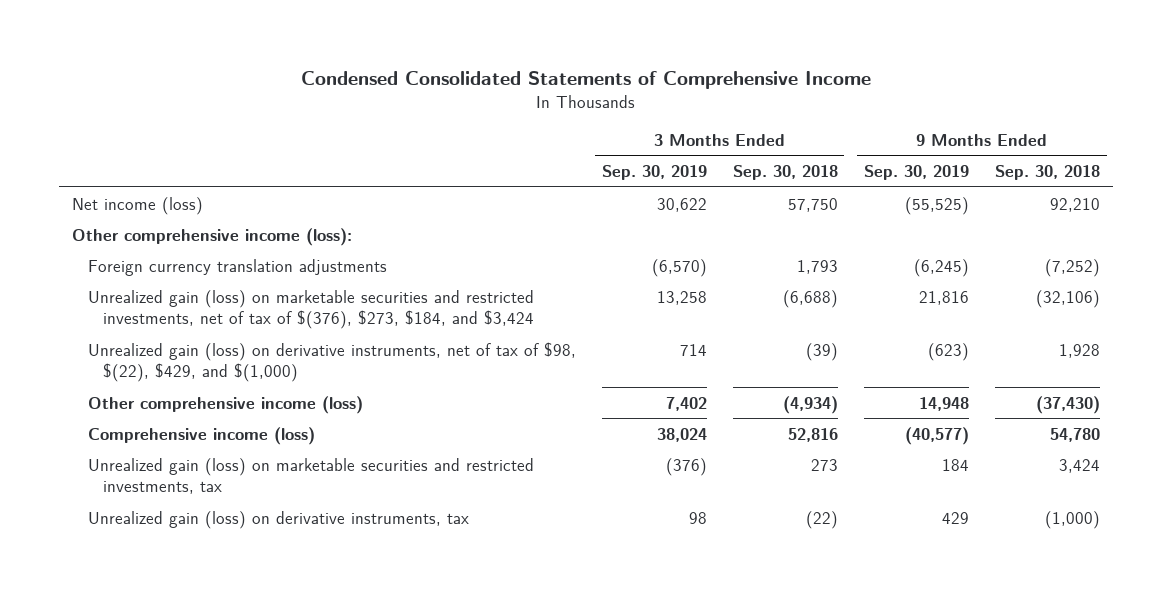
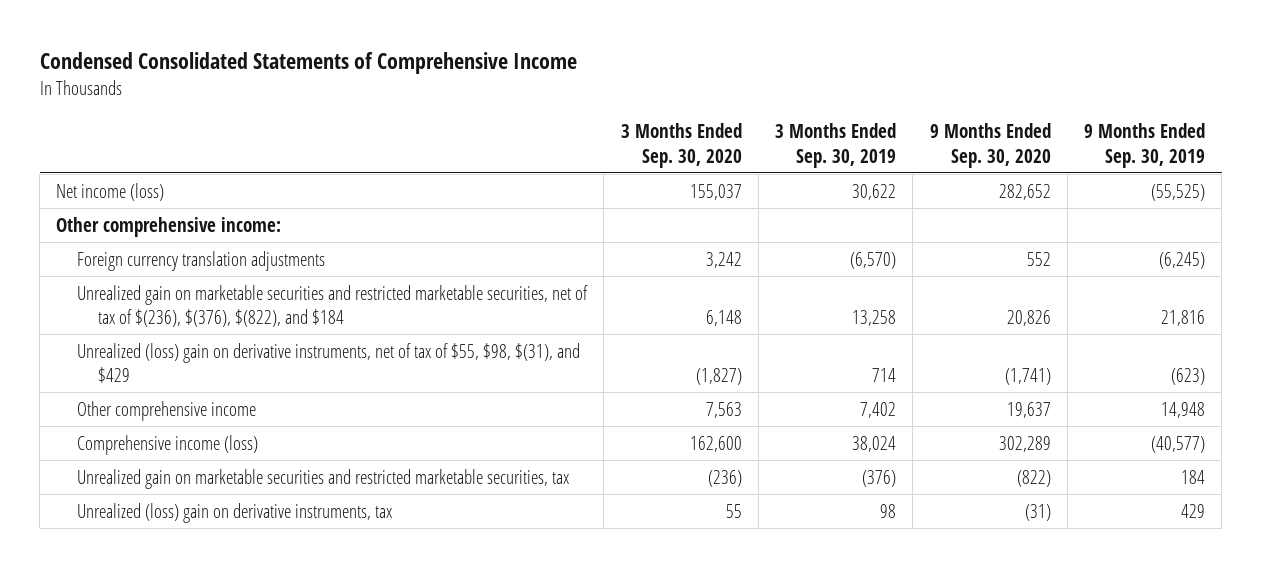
- | 3 Months Ended Sep. 30, 2019 | 3 Months Ended Sep. 30, 2018 | 9 Months Ended Sep. 30, 2019 | 9 Months Ended Sep. 30, 2018
+ | 3 Months Ended Sep. 30, 2020 | 3 Months Ended Sep. 30, 2019 | 9 Months Ended Sep. 30, 2020 | 9 Months Ended Sep. 30, 2019
- Other comprehensive income (loss):
+ Other comprehensive income:
- Unrealized gain (loss) on marketable securities and restricted investments, net of tax of $(376), $273, $184, and $3,424 | 13,258 | (6,688) | 21,816 | (32,106)
- Unrealized gain (loss) on derivative instruments, net of tax of $98, $(22), $429, and $(1,000) | 714 | (39) | (623) | 1,928
- Other comprehensive income (loss) | 7,402 | (4,934) | 14,948 | (37,430)
+ Unrealized gain on marketable securities and restricted marketable securities, net of tax of $(236), $(376), $(822), and $184 | 6,148 | 13,258 | 20,826 | 21,816
+ Unrealized (loss) gain on derivative instruments, net of tax of $55, $98, $(31), and $429 | (1,827) | 714 | (1,741) | (623)
+ Other comprehensive income | 7,563 | 7,402 | 19,637 | 14,948
- Unrealized gain (loss) on marketable securities and restricted investments, tax | (376) | 273 | 184 | 3,424
- Unrealized gain (loss) on derivative instruments, tax | 98 | (22) | 429 | (1,000)
+ Unrealized gain on marketable securities and restricted marketable securities, tax | (236) | (376) | (822) | 184
+ Unrealized (loss) gain on derivative instruments, tax | 55 | 98 | (31) | 429

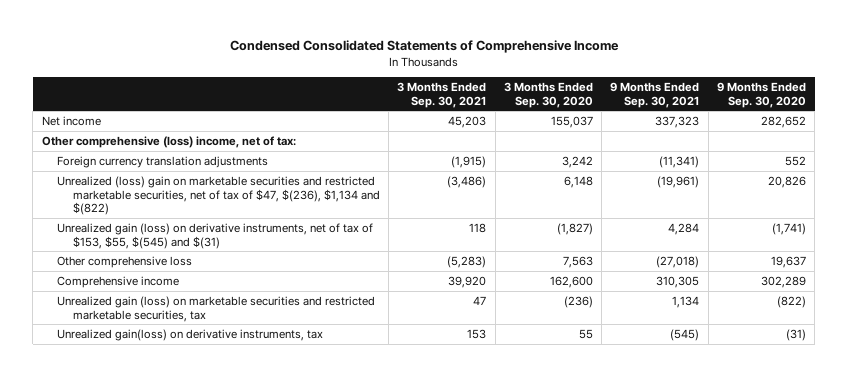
- | 3 Months Ended Sep. 30, 2020 | 3 Months Ended Sep. 30, 2019 | 9 Months Ended Sep. 30, 2020 | 9 Months Ended Sep. 30, 2019
+ | 3 Months Ended Sep. 30, 2021 | 3 Months Ended Sep. 30, 2020 | 9 Months Ended Sep. 30, 2021 | 9 Months Ended Sep. 30, 2020
- Net income (loss) | 155,037 | 30,622 | 282,652 | (55,525)
- Other comprehensive income:
+ Net income | 45,203 | 155,037 | 337,323 | 282,652
+ Other comprehensive (loss) income, net of tax:
- Unrealized gain on marketable securities and restricted marketable securities, net of tax of $(236), $(376), $(822), and $184 | 6,148 | 13,258 | 20,826 | 21,816
- Unrealized (loss) gain on derivative instruments, net of tax of $55, $98, $(31), and $429 | (1,827) | 714 | (1,741) | (623)
- Other comprehensive income | 7,563 | 7,402 | 19,637 | 14,948
- Comprehensive income (loss) | 162,600 | 38,024 | 302,289 | (40,577)
- Unrealized gain on marketable securities and restricted marketable securities, tax | (236) | (376) | (822) | 184
- Unrealized (loss) gain on derivative instruments, tax | 55 | 98 | (31) | 429
+ Unrealized (loss) gain on marketable securities and restricted marketable securities, net of tax of $47, $(236), $1,134 and $(822) | (3,486) | 6,148 | (19,961) | 20,826
+ Unrealized gain (loss) on derivative instruments, net of tax of $153, $55, $(545) and $(31) | 118 | (1,827) | 4,284 | (1,741)
+ Other comprehensive loss | (5,283) | 7,563 | (27,018) | 19,637
+ Comprehensive income | 39,920 | 162,600 | 310,305 | 302,289
+ Unrealized gain (loss) on marketable securities and restricted marketable securities, tax | 47 | (236) | 1,134 | (822)
+ Unrealized gain(loss) on derivative instruments, tax | 153 | 55 | (545) | (31)

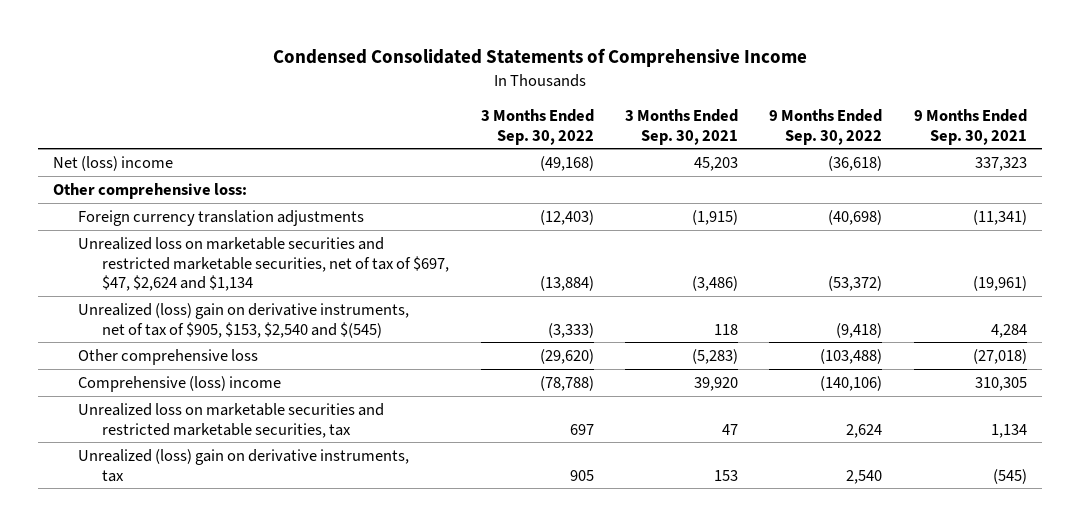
- | 3 Months Ended Sep. 30, 2021 | 3 Months Ended Sep. 30, 2020 | 9 Months Ended Sep. 30, 2021 | 9 Months Ended Sep. 30, 2020
+ | 3 Months Ended Sep. 30, 2022 | 3 Months Ended Sep. 30, 2021 | 9 Months Ended Sep. 30, 2022 | 9 Months Ended Sep. 30, 2021
- Net income | 45,203 | 155,037 | 337,323 | 282,652
- Other comprehensive (loss) income, net of tax:
+ Net (loss) income | (49,168) | 45,203 | (36,618) | 337,323
+ Other comprehensive loss:
- Unrealized (loss) gain on marketable securities and restricted marketable securities, net of tax of $47, $(236), $1,134 and $(822) | (3,486) | 6,148 | (19,961) | 20,826
- Unrealized gain (loss) on derivative instruments, net of tax of $153, $55, $(545) and $(31) | 118 | (1,827) | 4,284 | (1,741)
+ Unrealized loss on marketable securities and restricted marketable securities, net of tax of $697, $47, $2,624 and $1,134 | (13,884) | (3,486) | (53,372) | (19,961)
+ Unrealized (loss) gain on derivative instruments, net of tax of $905, $153, $2,540 and $(545) | (3,333) | 118 | (9,418) | 4,284
- Comprehensive income | 39,920 | 162,600 | 310,305 | 302,289
- Unrealized gain (loss) on marketable securities and restricted marketable securities, tax | 47 | (236) | 1,134 | (822)
- Unrealized gain(loss) on derivative instruments, tax | 153 | 55 | (545) | (31)
+ Comprehensive (loss) income | (78,788) | 39,920 | (140,106) | 310,305
+ Unrealized loss on marketable securities and restricted marketable securities, tax | 697 | 47 | 2,624 | 1,134
+ Unrealized (loss) gain on derivative instruments, tax | 905 | 153 | 2,540 | (545)

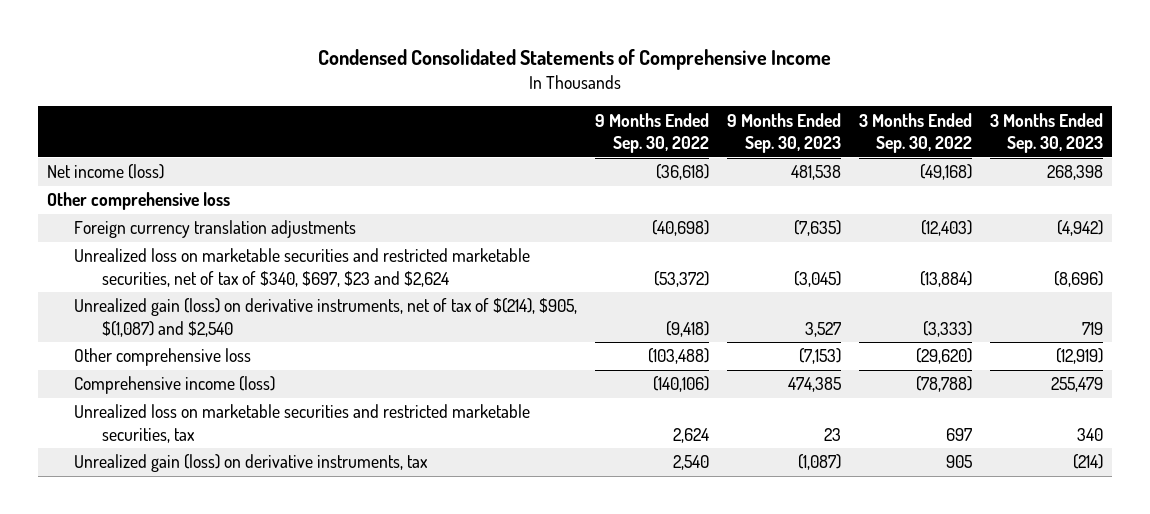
- | 3 Months Ended Sep. 30, 2022 | 3 Months Ended Sep. 30, 2021 | 9 Months Ended Sep. 30, 2022 | 9 Months Ended Sep. 30, 2021
+ | 9 Months Ended Sep. 30, 2022 | 9 Months Ended Sep. 30, 2023 | 3 Months Ended Sep. 30, 2022 | 3 Months Ended Sep. 30, 2023
- Net (loss) income | (49,168) | 45,203 | (36,618) | 337,323
- Other comprehensive loss:
+ Net income (loss) | (36,618) | 481,538 | (49,168) | 268,398
+ Other comprehensive loss
- Unrealized loss on marketable securities and restricted marketable securities, net of tax of $697, $47, $2,624 and $1,134 | (13,884) | (3,486) | (53,372) | (19,961)
- Unrealized (loss) gain on derivative instruments, net of tax of $905, $153, $2,540 and $(545) | (3,333) | 118 | (9,418) | 4,284
+ Unrealized loss on marketable securities and restricted marketable securities, net of tax of $340, $697, $23 and $2,624 | (53,372) | (3,045) | (13,884) | (8,696)
+ Unrealized gain (loss) on derivative instruments, net of tax of $(214), $905, $(1,087) and $2,540 | (9,418) | 3,527 | (3,333) | 719
- Comprehensive (loss) income | (78,788) | 39,920 | (140,106) | 310,305
+ Comprehensive income (loss) | (140,106) | 474,385 | (78,788) | 255,479
- Unrealized (loss) gain on derivative instruments, tax | 905 | 153 | 2,540 | (545)
+ Unrealized gain (loss) on derivative instruments, tax | 2,540 | (1,087) | 905 | (214)

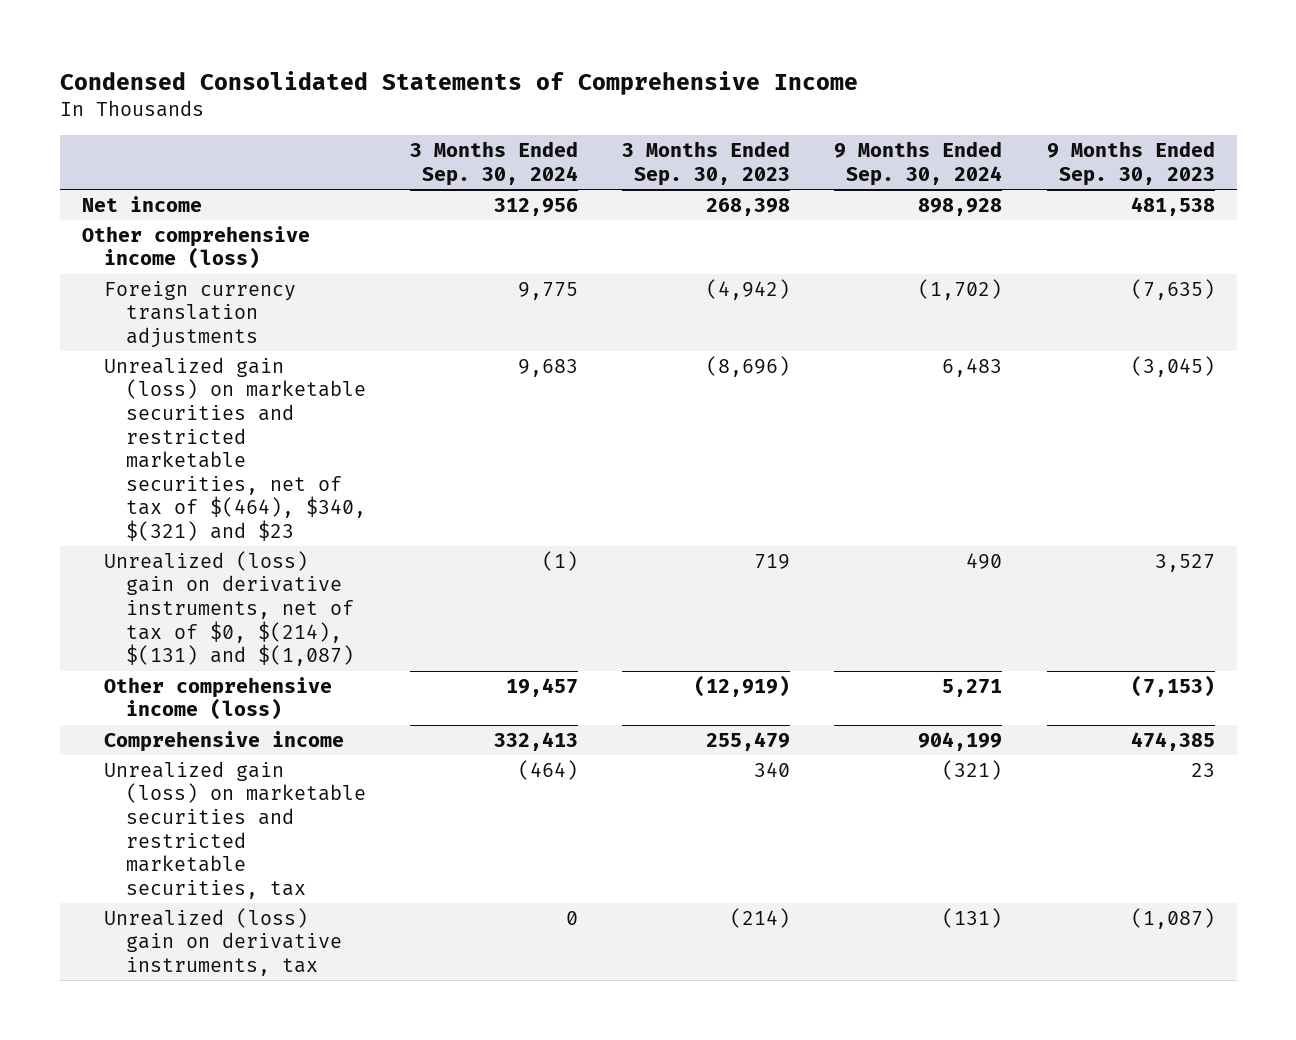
- | 9 Months Ended Sep. 30, 2022 | 9 Months Ended Sep. 30, 2023 | 3 Months Ended Sep. 30, 2022 | 3 Months Ended Sep. 30, 2023
+ | 3 Months Ended Sep. 30, 2024 | 3 Months Ended Sep. 30, 2023 | 9 Months Ended Sep. 30, 2024 | 9 Months Ended Sep. 30, 2023
- Net income (loss) | (36,618) | 481,538 | (49,168) | 268,398
- Other comprehensive loss
+ Net income | 312,956 | 268,398 | 898,928 | 481,538
+ Other comprehensive income (loss)
- Unrealized loss on marketable securities and restricted marketable securities, net of tax of $340, $697, $23 and $2,624 | (53,372) | (3,045) | (13,884) | (8,696)
- Unrealized gain (loss) on derivative instruments, net of tax of $(214), $905, $(1,087) and $2,540 | (9,418) | 3,527 | (3,333) | 719
- Other comprehensive loss | (103,488) | (7,153) | (29,620) | (12,919)
- Comprehensive income (loss) | (140,106) | 474,385 | (78,788) | 255,479
- Unrealized loss on marketable securities and restricted marketable securities, tax | 2,624 | 23 | 697 | 340
- Unrealized gain (loss) on derivative instruments, tax | 2,540 | (1,087) | 905 | (214)
+ Unrealized gain (loss) on marketable securities and restricted marketable securities, net of tax of $(464), $340, $(321) and $23 | 9,683 | (8,696) | 6,483 | (3,045)
+ Unrealized (loss) gain on derivative instruments, net of tax of $0, $(214), $(131) and $(1,087) | (1) | 719 | 490 | 3,527
+ Other comprehensive income (loss) | 19,457 | (12,919) | 5,271 | (7,153)
+ Comprehensive income | 332,413 | 255,479 | 904,199 | 474,385
+ Unrealized gain (loss) on marketable securities and restricted marketable securities, tax | (464) | 340 | (321) | 23
+ Unrealized (loss) gain on derivative instruments, tax | 0 | (214) | (131) | (1,087)

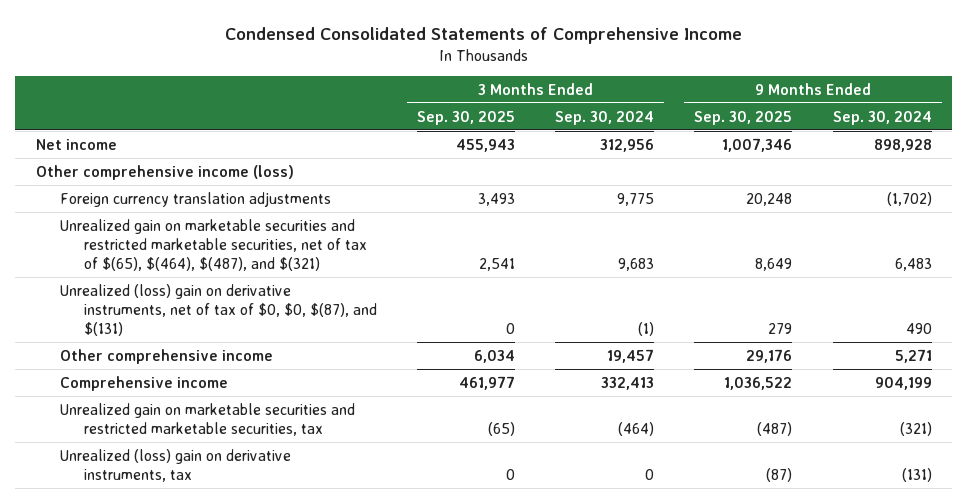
- | 3 Months Ended Sep. 30, 2024 | 3 Months Ended Sep. 30, 2023 | 9 Months Ended Sep. 30, 2024 | 9 Months Ended Sep. 30, 2023
+ | 3 Months Ended Sep. 30, 2025 | 3 Months Ended Sep. 30, 2024 | 9 Months Ended Sep. 30, 2025 | 9 Months Ended Sep. 30, 2024
- Unrealized gain (loss) on marketable securities and restricted marketable securities, net of tax of $(464), $340, $(321) and $23 | 9,683 | (8,696) | 6,483 | (3,045)
- Unrealized (loss) gain on derivative instruments, net of tax of $0, $(214), $(131) and $(1,087) | (1) | 719 | 490 | 3,527
- Other comprehensive income (loss) | 19,457 | (12,919) | 5,271 | (7,153)
+ Unrealized gain on marketable securities and restricted marketable securities, net of tax of $(65), $(464), $(487), and $(321) | 2,541 | 9,683 | 8,649 | 6,483
+ Unrealized (loss) gain on derivative instruments, net of tax of $0, $0, $(87), and $(131) | 0 | (1) | 279 | 490
+ Other comprehensive income | 6,034 | 19,457 | 29,176 | 5,271
- Unrealized gain (loss) on marketable securities and restricted marketable securities, tax | (464) | 340 | (321) | 23
+ Unrealized gain on marketable securities and restricted marketable securities, tax | (65) | (464) | (487) | (321)

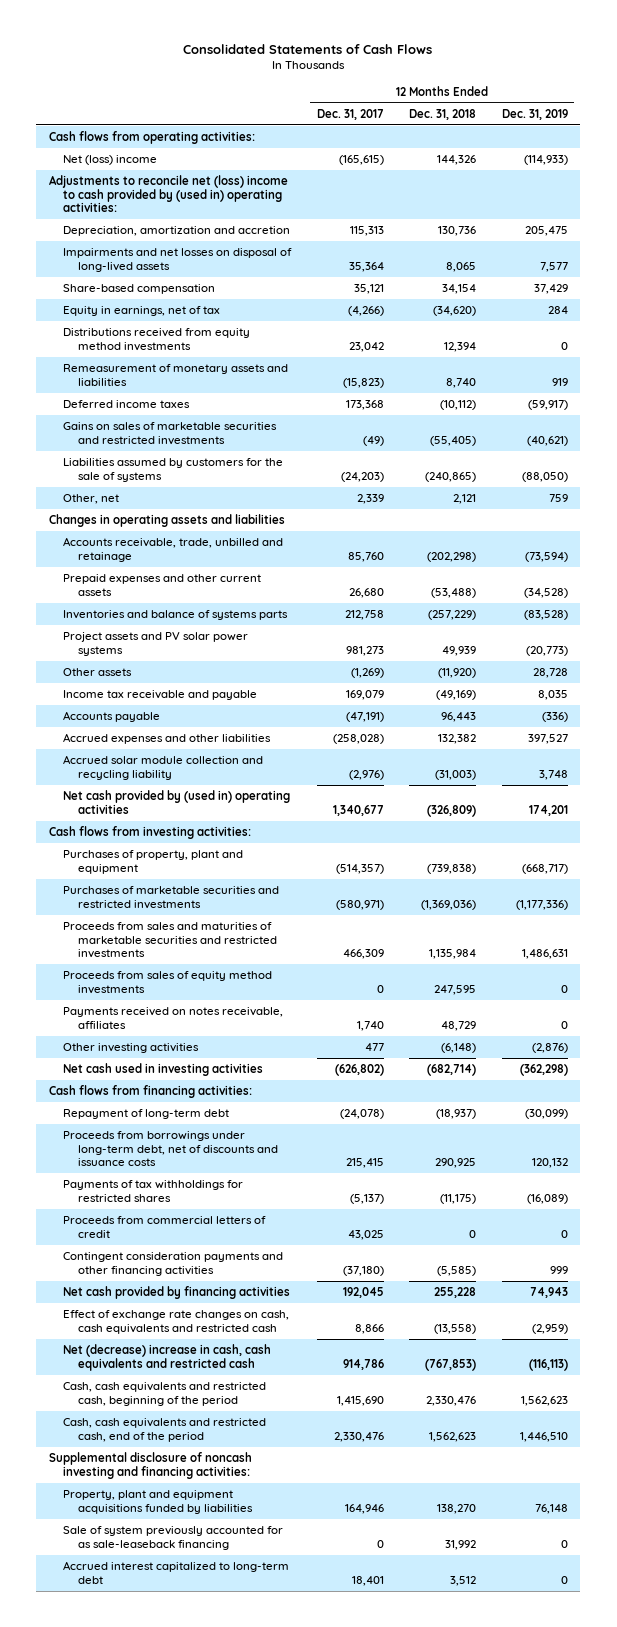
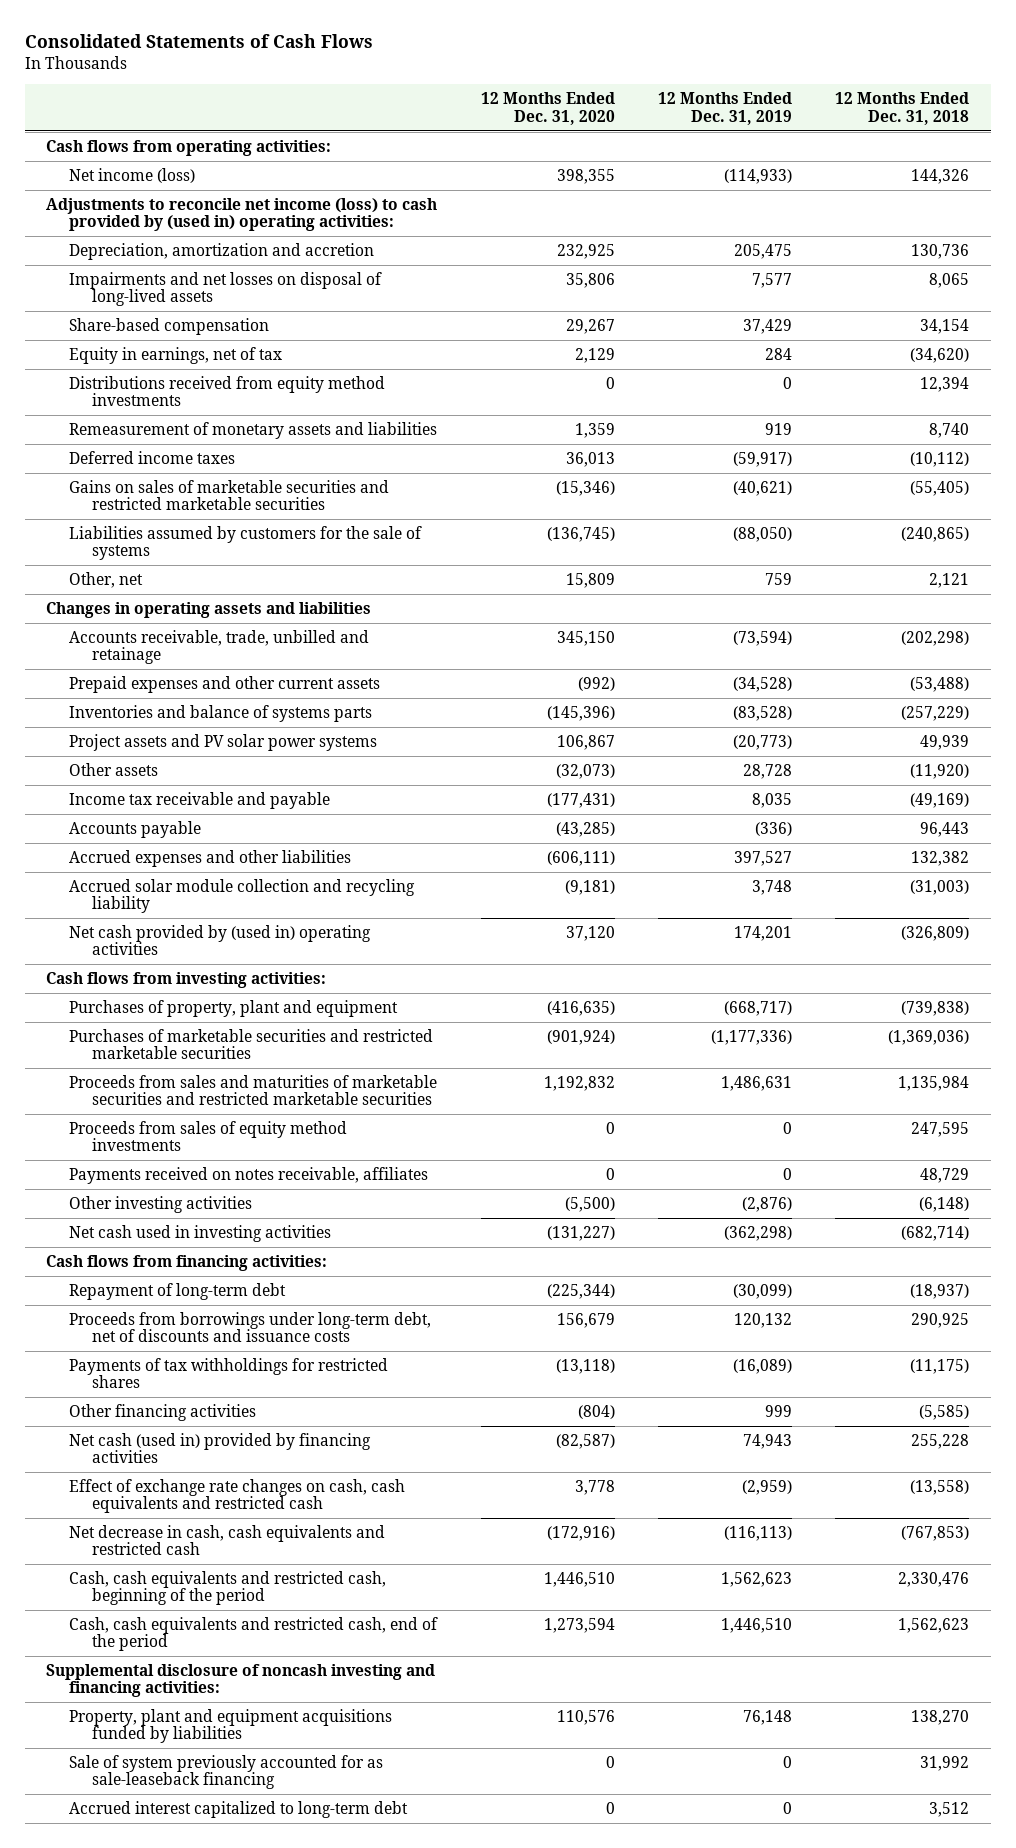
- | 12 Months Ended Dec. 31, 2017 | 12 Months Ended Dec. 31, 2018 | 12 Months Ended Dec. 31, 2019
+ | 12 Months Ended Dec. 31, 2020 | 12 Months Ended Dec. 31, 2019 | 12 Months Ended Dec. 31, 2018
- Net (loss) income | (165,615) | 144,326 | (114,933)
- Adjustments to reconcile net (loss) income to cash provided by (used in) operating activities:
+ Net income (loss) | 398,355 | (114,933) | 144,326
+ Adjustments to reconcile net income (loss) to cash provided by (used in) operating activities:
- Gains on sales of marketable securities and restricted investments | (49) | (55,405) | (40,621)
+ Gains on sales of marketable securities and restricted marketable securities | (15,346) | (40,621) | (55,405)
- Purchases of marketable securities and restricted investments | (580,971) | (1,369,036) | (1,177,336)
- Proceeds from sales and maturities of marketable securities and restricted investments | 466,309 | 1,135,984 | 1,486,631
+ Purchases of marketable securities and restricted marketable securities | (901,924) | (1,177,336) | (1,369,036)
+ Proceeds from sales and maturities of marketable securities and restricted marketable securities | 1,192,832 | 1,486,631 | 1,135,984
- Proceeds from commercial letters of credit | 43,025 | 0 | 0
- Contingent consideration payments and other financing activities | (37,180) | (5,585) | 999
- Net cash provided by financing activities | 192,045 | 255,228 | 74,943
+ Other financing activities | (804) | 999 | (5,585)
+ Net cash (used in) provided by financing activities | (82,587) | 74,943 | 255,228
- Net (decrease) increase in cash, cash equivalents and restricted cash | 914,786 | (767,853) | (116,113)
+ Net decrease in cash, cash equivalents and restricted cash | (172,916) | (116,113) | (767,853)

